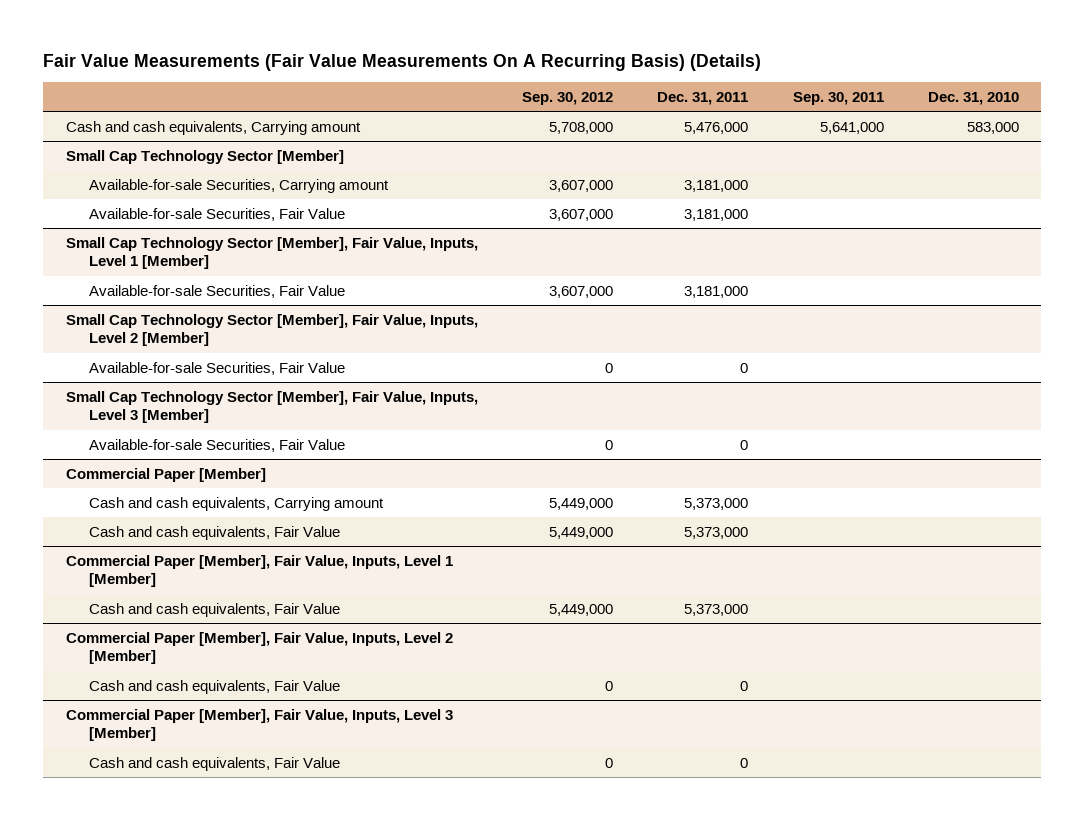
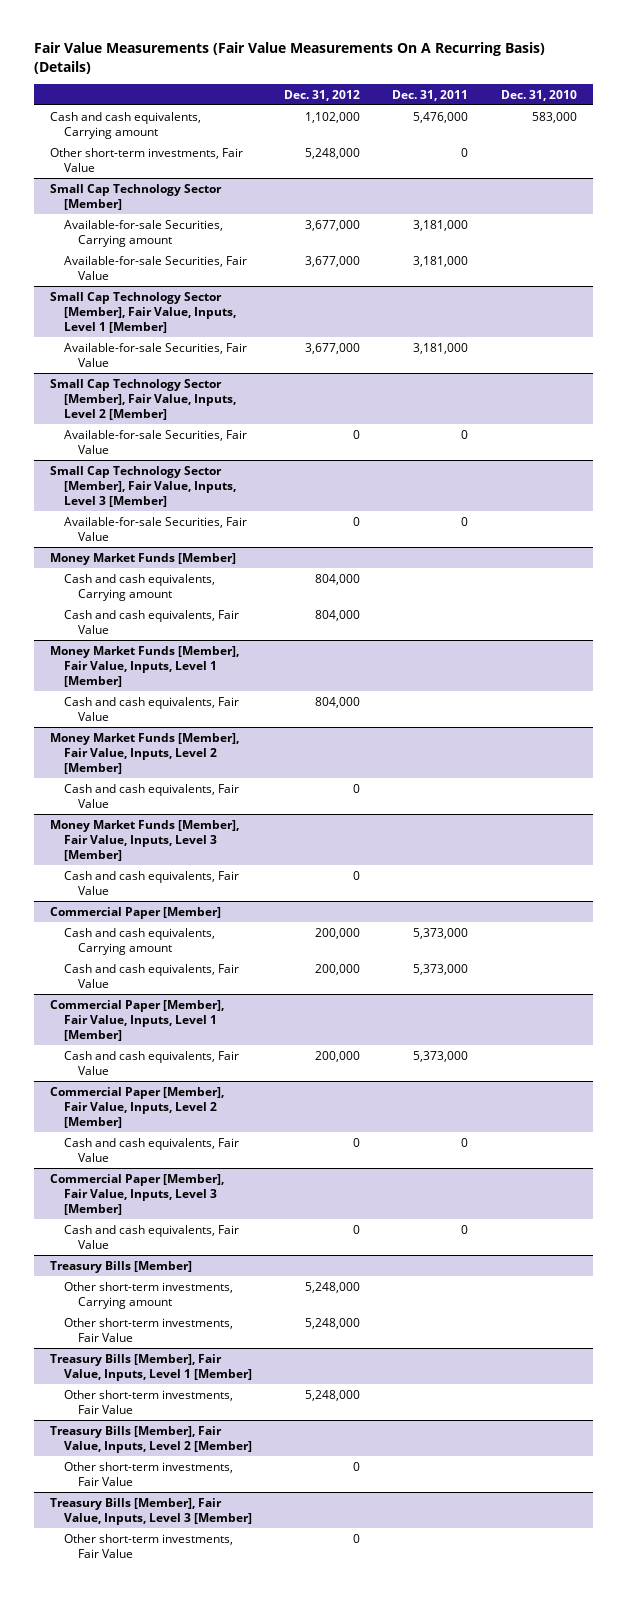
- | Sep. 30, 2012 | Dec. 31, 2011 | Sep. 30, 2011 | Dec. 31, 2010
+ | Dec. 31, 2012 | Dec. 31, 2011 | Dec. 31, 2010
+ Other short-term investments, Fair Value | 5,248,000 | 0 |
+ Money Market Funds [Member]
+ Cash and cash equivalents, Carrying amount | 804,000 | |
+ Cash and cash equivalents, Fair Value | 804,000 | |
+ Money Market Funds [Member], Fair Value, Inputs, Level 1 [Member]
+ Cash and cash equivalents, Fair Value | 804,000 | |
+ Money Market Funds [Member], Fair Value, Inputs, Level 2 [Member]
+ Cash and cash equivalents, Fair Value | 0 | |
+ Money Market Funds [Member], Fair Value, Inputs, Level 3 [Member]
+ Cash and cash equivalents, Fair Value | 0 | |
+ Treasury Bills [Member]
+ Other short-term investments, Carrying amount | 5,248,000 | |
+ Other short-term investments, Fair Value | 5,248,000 | |
+ Treasury Bills [Member], Fair Value, Inputs, Level 1 [Member]
+ Other short-term investments, Fair Value | 5,248,000 | |
+ Treasury Bills [Member], Fair Value, Inputs, Level 2 [Member]
+ Other short-term investments, Fair Value | 0 | |
+ Treasury Bills [Member], Fair Value, Inputs, Level 3 [Member]
+ Other short-term investments, Fair Value | 0 | |

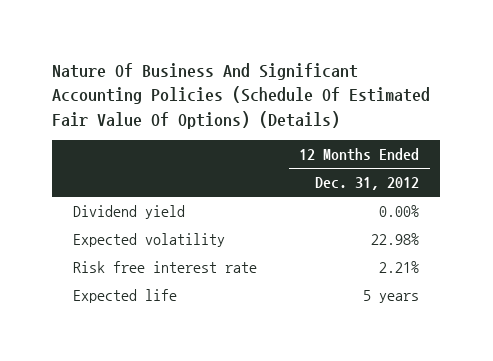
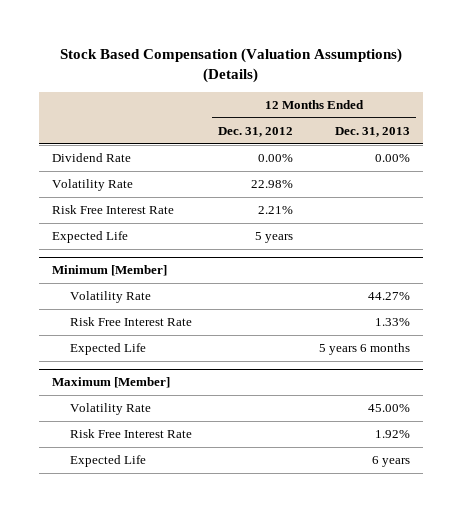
- Nature Of Business And Significant Accounting Policies (Schedule Of Estimated Fair Value Of Options) (Details)
+ Stock Based Compensation (Valuation Assumptions) (Details)
- | 12 Months Ended Dec. 31, 2012
+ | 12 Months Ended Dec. 31, 2012 | 12 Months Ended Dec. 31, 2013
- Dividend yield | 0.00%
- Expected volatility | 22.98%
- Risk free interest rate | 2.21%
- Expected life | 5 years
+ Dividend Rate | 0.00% | 0.00%
+ Volatility Rate | 22.98% |
+ Risk Free Interest Rate | 2.21% |
+ Expected Life | 5 years |
+ Minimum [Member]
+ Volatility Rate | | 44.27%
+ Risk Free Interest Rate | | 1.33%
+ Expected Life | | 5 years 6 months
+ Maximum [Member]
+ Volatility Rate | | 45.00%
+ Risk Free Interest Rate | | 1.92%
+ Expected Life | | 6 years

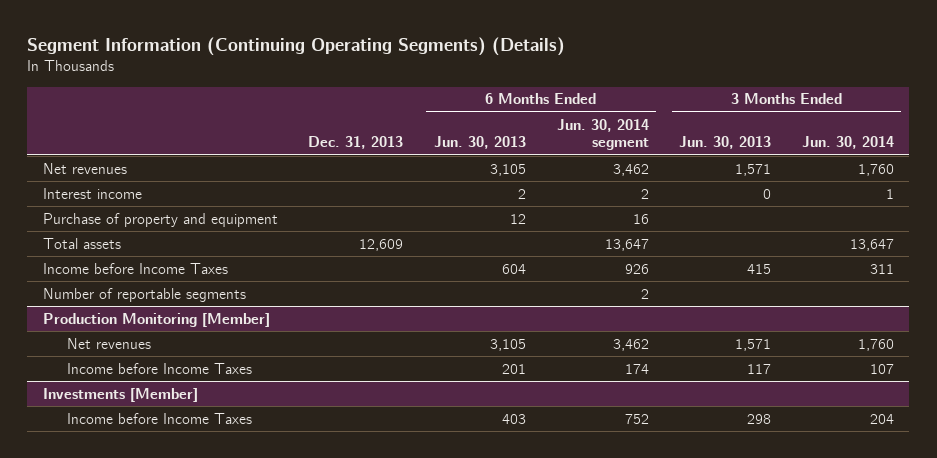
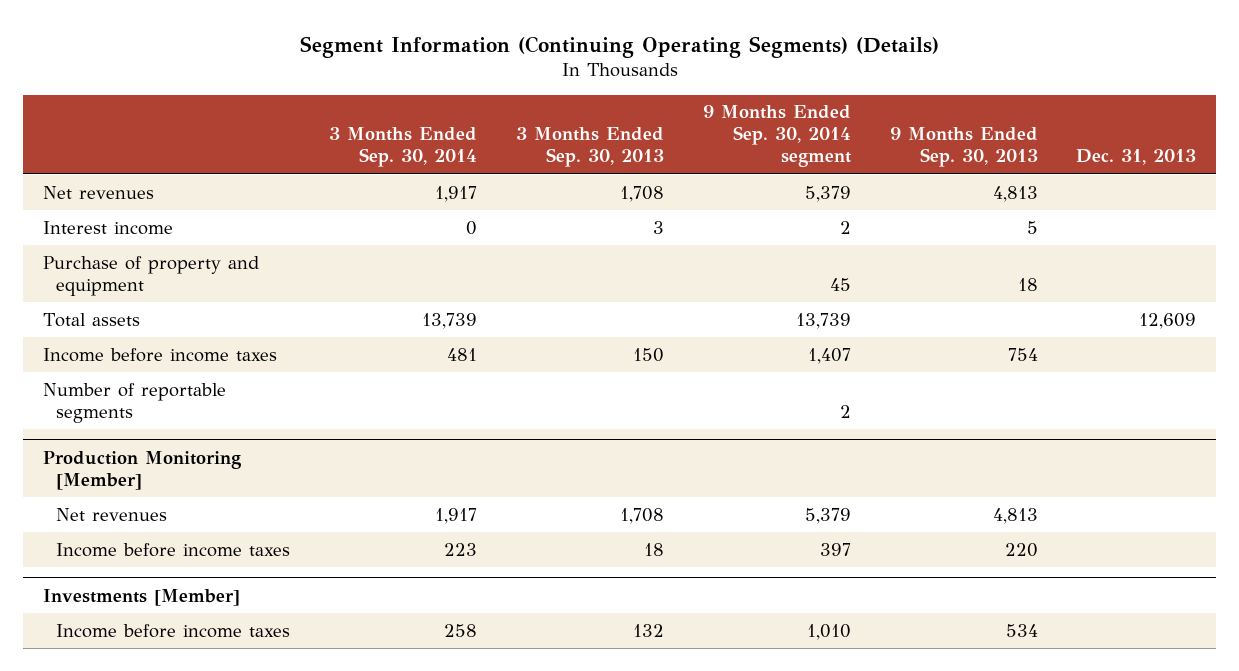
- | Dec. 31, 2013 | 6 Months Ended Jun. 30, 2013 | 6 Months Ended Jun. 30, 2014 segment | 3 Months Ended Jun. 30, 2013 | 3 Months Ended Jun. 30, 2014
+ | 3 Months Ended Sep. 30, 2014 | 3 Months Ended Sep. 30, 2013 | 9 Months Ended Sep. 30, 2014 segment | 9 Months Ended Sep. 30, 2013 | Dec. 31, 2013
- Income before Income Taxes | | 604 | 926 | 415 | 311
+ Income before income taxes | 481 | 150 | 1,407 | 754 |
@ Production Monitoring [Member]
- Income before Income Taxes | | 201 | 174 | 117 | 107
+ Income before income taxes | 223 | 18 | 397 | 220 |
@ Investments [Member]
- Income before Income Taxes | | 403 | 752 | 298 | 204
+ Income before income taxes | 258 | 132 | 1,010 | 534 |

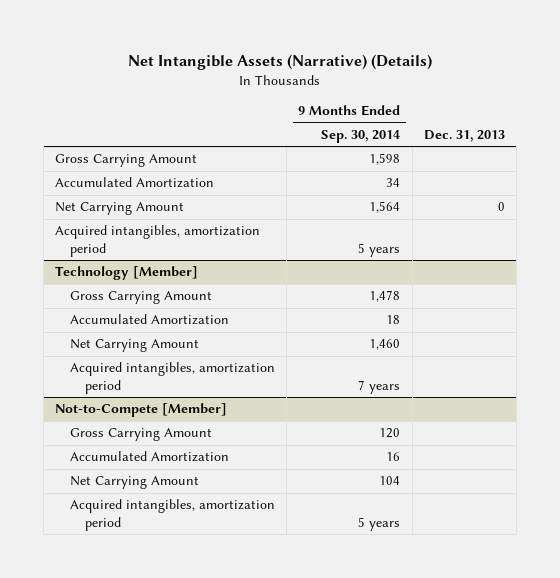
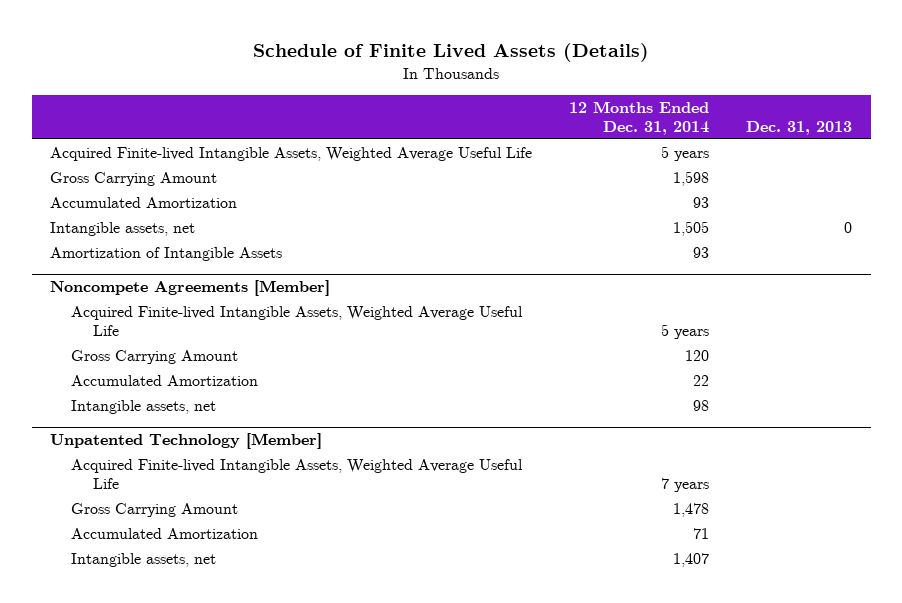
- Net Intangible Assets (Narrative) (Details)
+ Schedule of Finite Lived Assets (Details)
- | 9 Months Ended Sep. 30, 2014 | Dec. 31, 2013
+ | 12 Months Ended Dec. 31, 2014 | Dec. 31, 2013
+ Acquired Finite-lived Intangible Assets, Weighted Average Useful Life | 5 years |
- Net Carrying Amount | 1,564 | 0
- Acquired intangibles, amortization period | 5 years |
- Technology [Member]
+ Intangible assets, net | 1,505 | 0
+ Amortization of Intangible Assets | 93 |
+ Noncompete Agreements [Member]
+ Acquired Finite-lived Intangible Assets, Weighted Average Useful Life | 5 years |
+ Gross Carrying Amount | 120 |
+ Accumulated Amortization | 22 |
+ Intangible assets, net | 98 |
+ Unpatented Technology [Member]
+ Acquired Finite-lived Intangible Assets, Weighted Average Useful Life | 7 years |
- Net Carrying Amount | 1,460 |
- Acquired intangibles, amortization period | 7 years |
- Not-to-Compete [Member]
- Gross Carrying Amount | 120 |
- Accumulated Amortization | 16 |
- Net Carrying Amount | 104 |
- Acquired intangibles, amortization period | 5 years |
+ Intangible assets, net | 1,407 |

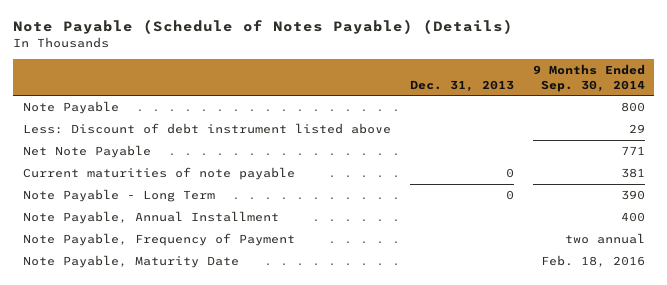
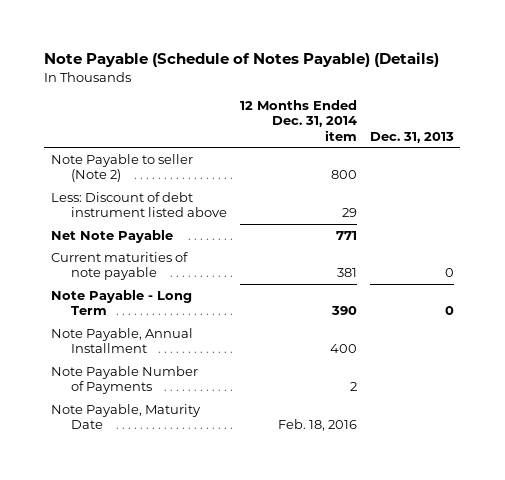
- | Dec. 31, 2013 | 9 Months Ended Sep. 30, 2014
+ | 12 Months Ended Dec. 31, 2014 item | Dec. 31, 2013
- Note Payable | | 800
+ Note Payable to seller (Note 2) | 800 |
- Note Payable, Frequency of Payment | | two annual
+ Note Payable Number of Payments | 2 |

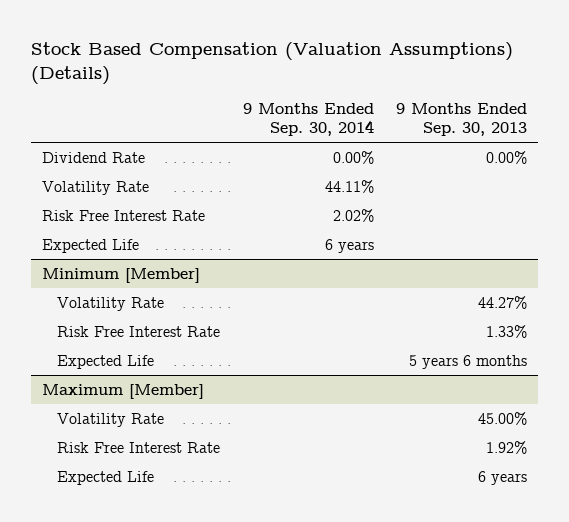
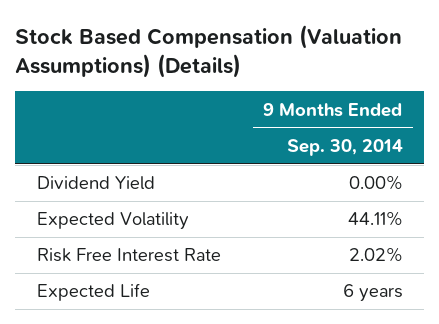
- | 9 Months Ended Sep. 30, 2014 | 9 Months Ended Sep. 30, 2013
+ | 9 Months Ended Sep. 30, 2014
- Dividend Rate | 0.00% | 0.00%
- Volatility Rate | 44.11% |
+ Dividend Yield | 0.00%
+ Expected Volatility | 44.11%
- Minimum [Member]
- Volatility Rate | | 44.27%
- Risk Free Interest Rate | | 1.33%
- Expected Life | | 5 years 6 months
- Maximum [Member]
- Volatility Rate | | 45.00%
- Risk Free Interest Rate | | 1.92%
- Expected Life | | 6 years

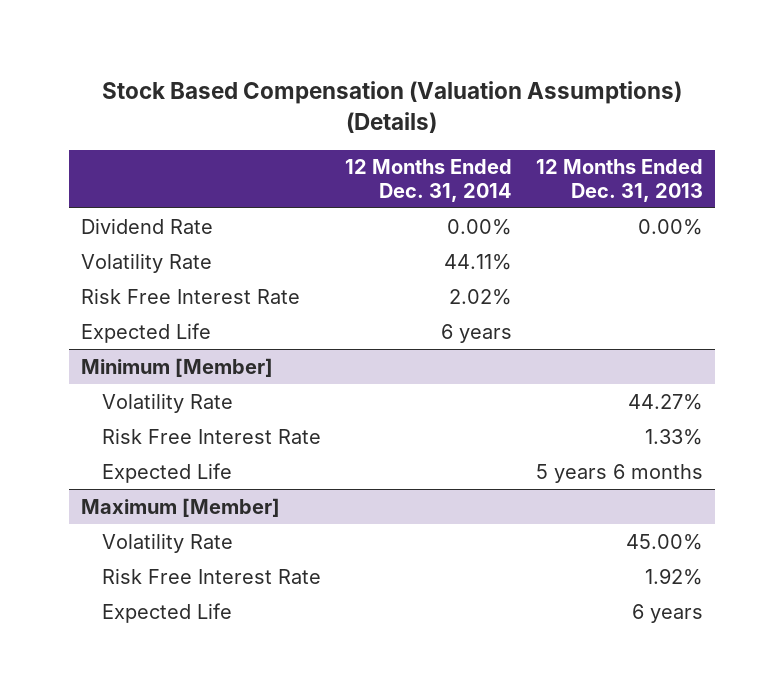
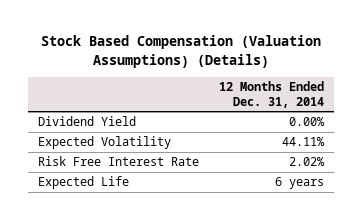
- | 12 Months Ended Dec. 31, 2014 | 12 Months Ended Dec. 31, 2013
+ | 12 Months Ended Dec. 31, 2014
- Dividend Rate | 0.00% | 0.00%
- Volatility Rate | 44.11% |
+ Dividend Yield | 0.00%
+ Expected Volatility | 44.11%
- Minimum [Member]
- Volatility Rate | | 44.27%
- Risk Free Interest Rate | | 1.33%
- Expected Life | | 5 years 6 months
- Maximum [Member]
- Volatility Rate | | 45.00%
- Risk Free Interest Rate | | 1.92%
- Expected Life | | 6 years

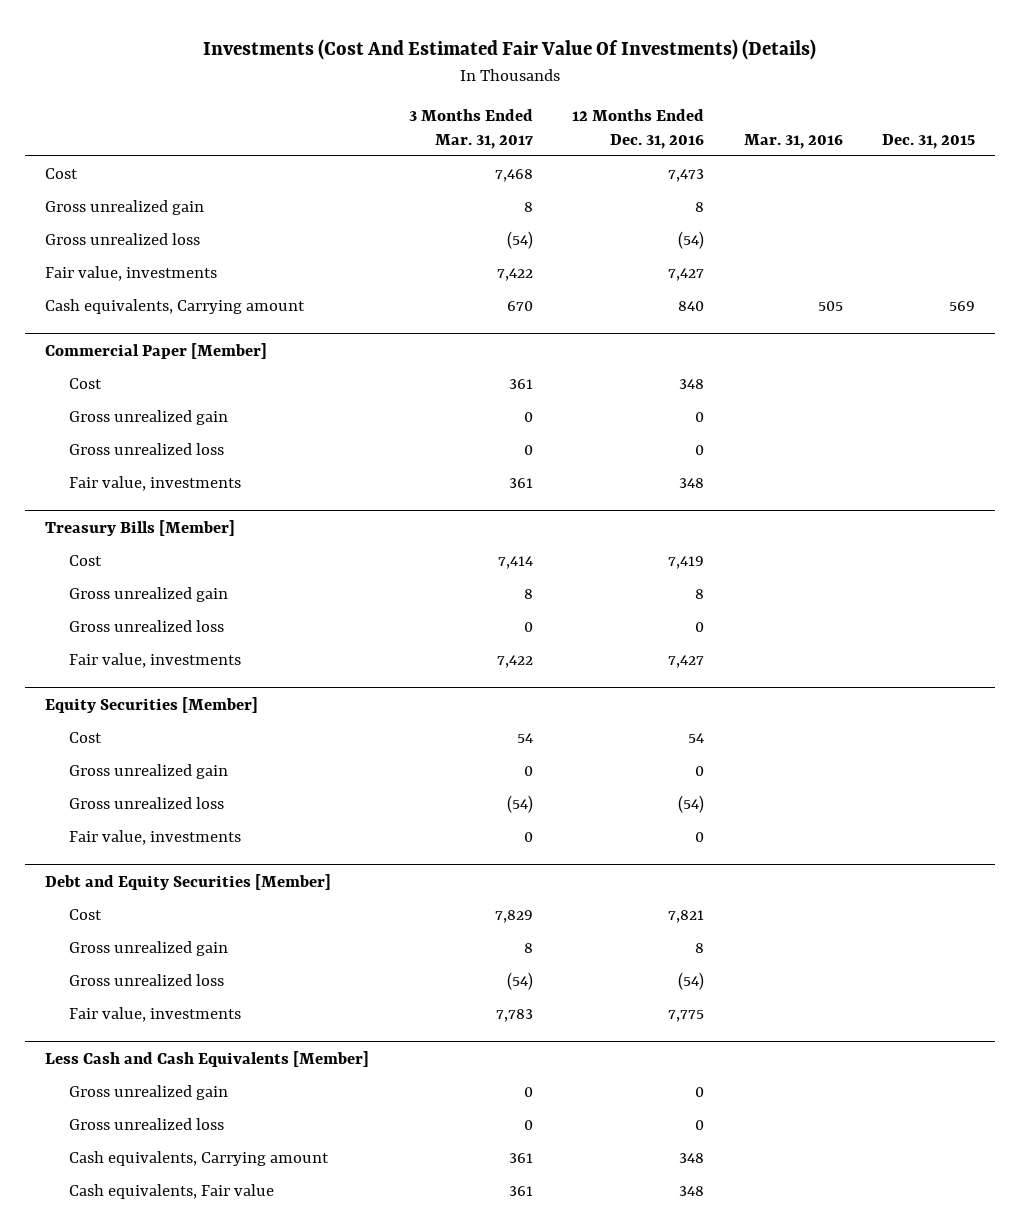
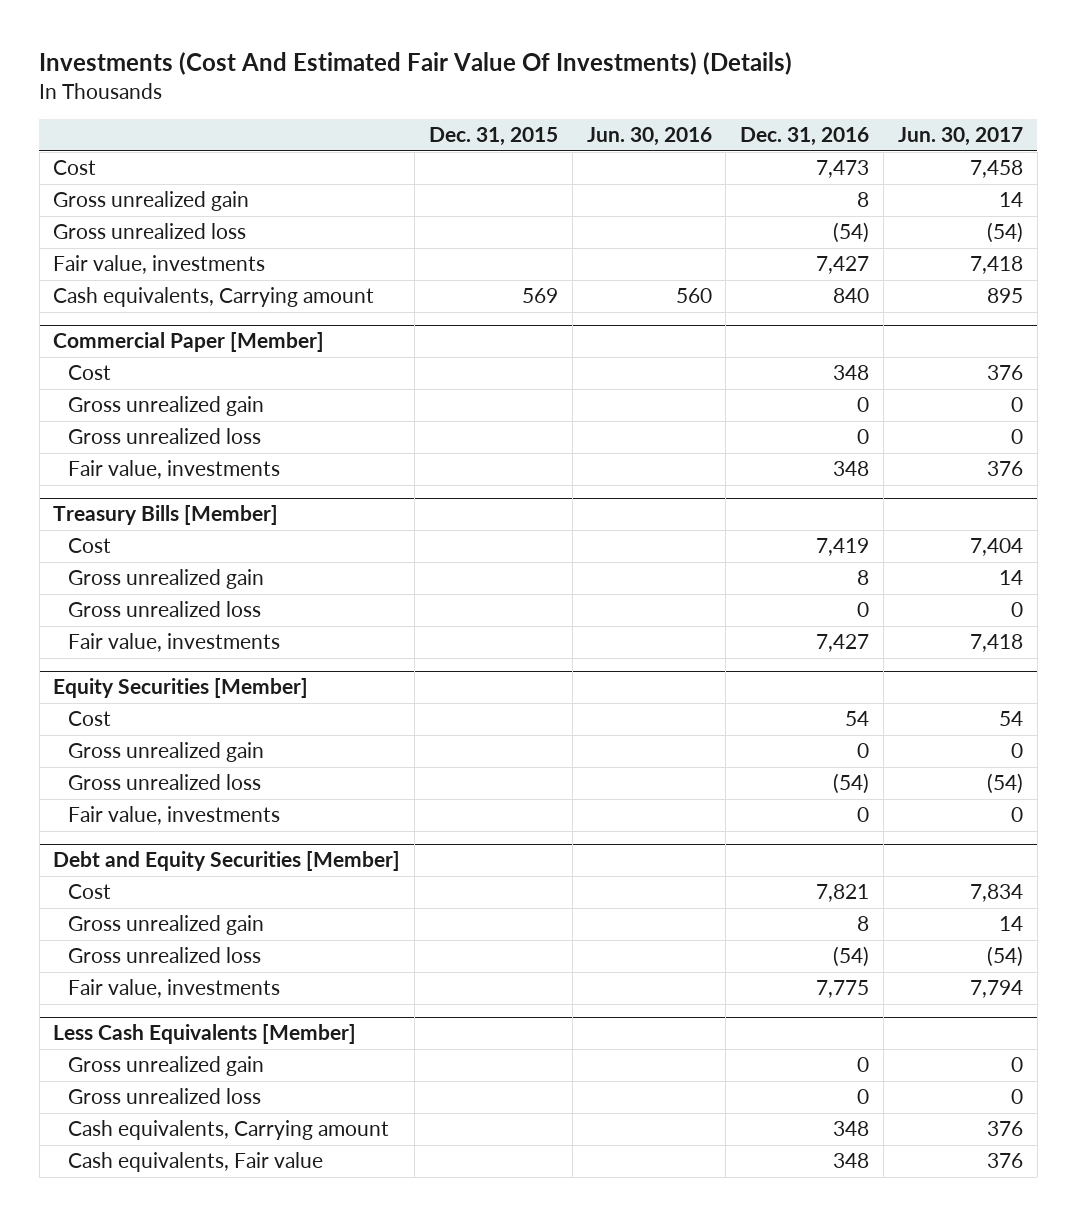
- | 3 Months Ended Mar. 31, 2017 | 12 Months Ended Dec. 31, 2016 | Mar. 31, 2016 | Dec. 31, 2015
+ | Dec. 31, 2015 | Jun. 30, 2016 | Dec. 31, 2016 | Jun. 30, 2017
- Less Cash and Cash Equivalents [Member]
+ Less Cash Equivalents [Member]

